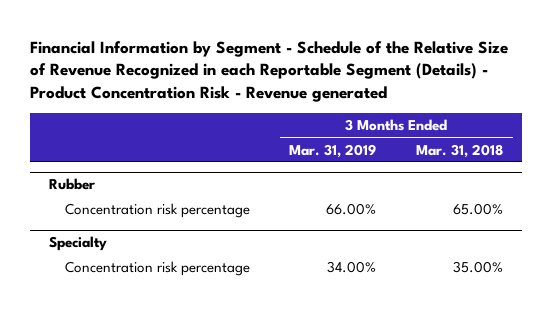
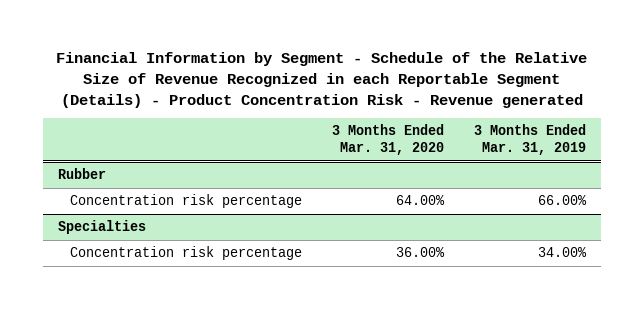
- | 3 Months Ended Mar. 31, 2019 | 3 Months Ended Mar. 31, 2018
+ | 3 Months Ended Mar. 31, 2020 | 3 Months Ended Mar. 31, 2019
- Specialty
+ Specialties

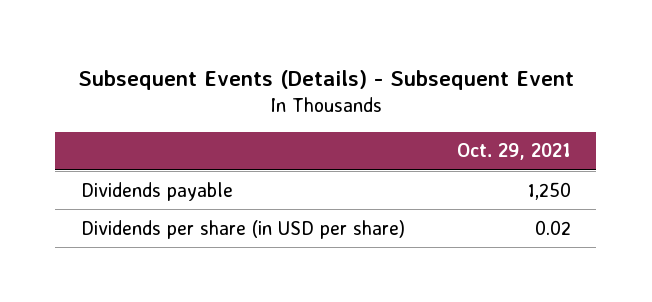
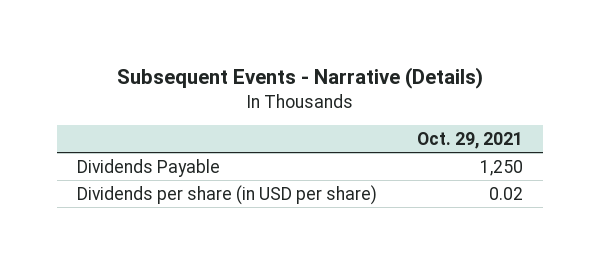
- Subsequent Events (Details) - Subsequent Event
+ Subsequent Events - Narrative (Details)
- Dividends payable | 1,250
+ Dividends Payable | 1,250

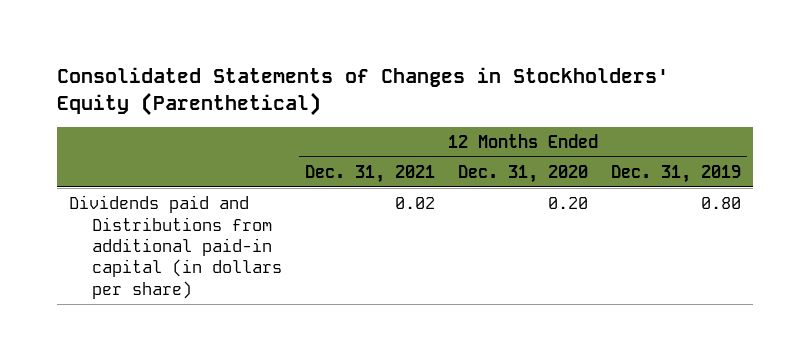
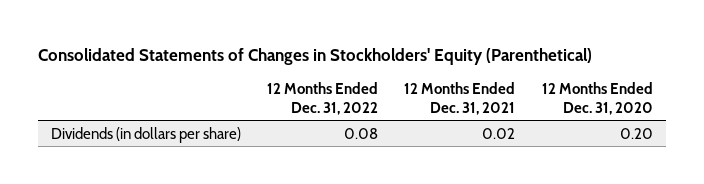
- | 12 Months Ended Dec. 31, 2021 | 12 Months Ended Dec. 31, 2020 | 12 Months Ended Dec. 31, 2019
+ | 12 Months Ended Dec. 31, 2022 | 12 Months Ended Dec. 31, 2021 | 12 Months Ended Dec. 31, 2020
- Dividends paid and Distributions from additional paid-in capital (in dollars per share) | 0.02 | 0.20 | 0.80
+ Dividends (in dollars per share) | 0.08 | 0.02 | 0.20

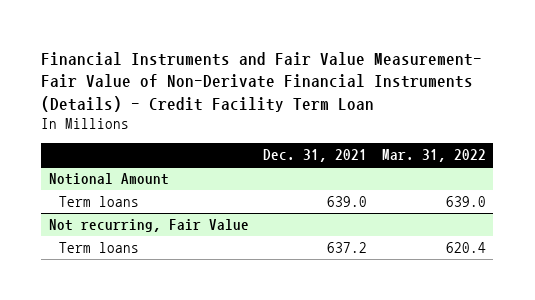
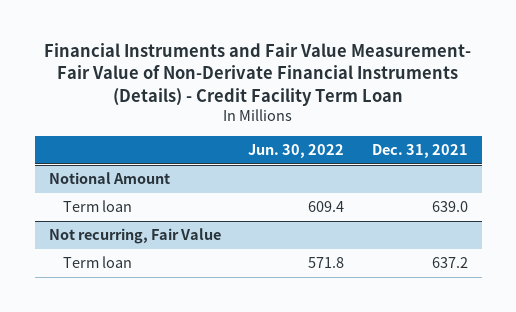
- | Dec. 31, 2021 | Mar. 31, 2022
+ | Jun. 30, 2022 | Dec. 31, 2021
@ Notional Amount
- Term loans | 639.0 | 639.0
+ Term loan | 609.4 | 639.0
@ Not recurring, Fair Value
- Term loans | 637.2 | 620.4
+ Term loan | 571.8 | 637.2

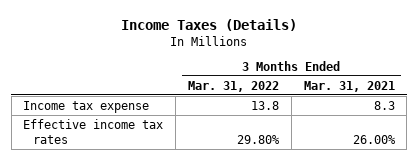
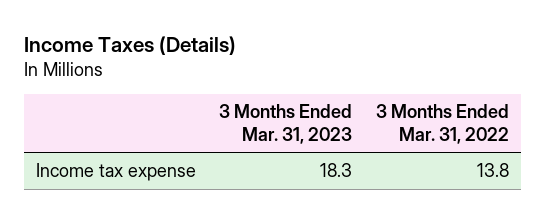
- | 3 Months Ended Mar. 31, 2022 | 3 Months Ended Mar. 31, 2021
+ | 3 Months Ended Mar. 31, 2023 | 3 Months Ended Mar. 31, 2022
- Effective income tax rates | 29.80% | 26.00%

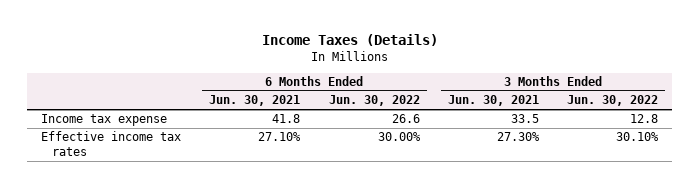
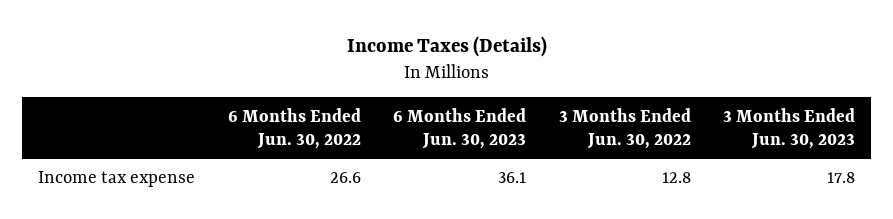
- | 6 Months Ended Jun. 30, 2021 | 6 Months Ended Jun. 30, 2022 | 3 Months Ended Jun. 30, 2021 | 3 Months Ended Jun. 30, 2022
+ | 6 Months Ended Jun. 30, 2022 | 6 Months Ended Jun. 30, 2023 | 3 Months Ended Jun. 30, 2022 | 3 Months Ended Jun. 30, 2023
- Effective income tax rates | 27.10% | 30.00% | 27.30% | 30.10%

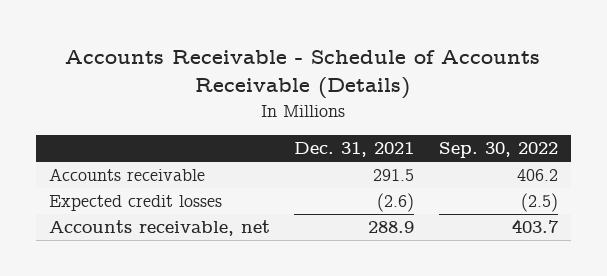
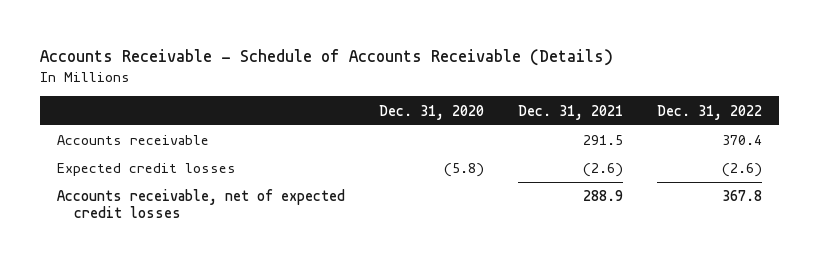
- | Dec. 31, 2021 | Sep. 30, 2022
+ | Dec. 31, 2020 | Dec. 31, 2021 | Dec. 31, 2022
- Accounts receivable, net | 288.9 | 403.7
+ Accounts receivable, net of expected credit losses | | 288.9 | 367.8

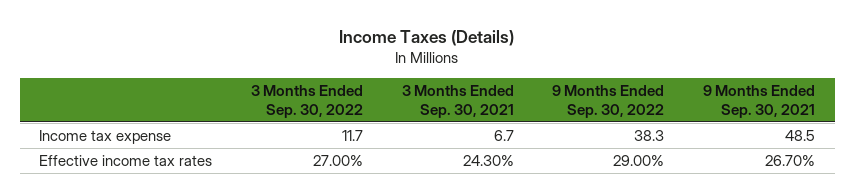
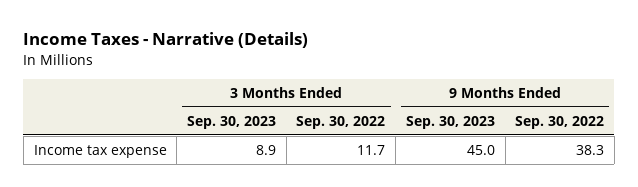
- Income Taxes (Details)
+ Income Taxes - Narrative (Details)
- | 3 Months Ended Sep. 30, 2022 | 3 Months Ended Sep. 30, 2021 | 9 Months Ended Sep. 30, 2022 | 9 Months Ended Sep. 30, 2021
+ | 3 Months Ended Sep. 30, 2023 | 3 Months Ended Sep. 30, 2022 | 9 Months Ended Sep. 30, 2023 | 9 Months Ended Sep. 30, 2022
- Effective income tax rates | 27.00% | 24.30% | 29.00% | 26.70%

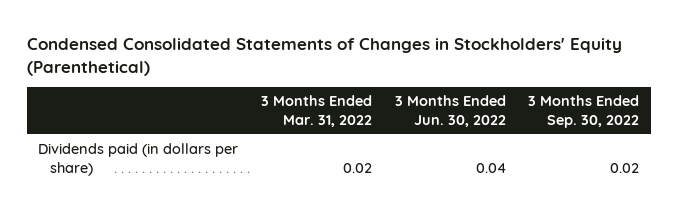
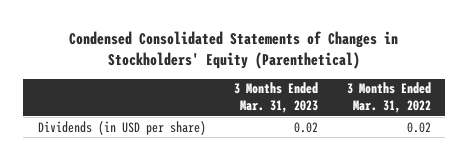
- | 3 Months Ended Mar. 31, 2022 | 3 Months Ended Jun. 30, 2022 | 3 Months Ended Sep. 30, 2022
+ | 3 Months Ended Mar. 31, 2023 | 3 Months Ended Mar. 31, 2022
- Dividends paid (in dollars per share) | 0.02 | 0.04 | 0.02
+ Dividends (in USD per share) | 0.02 | 0.02

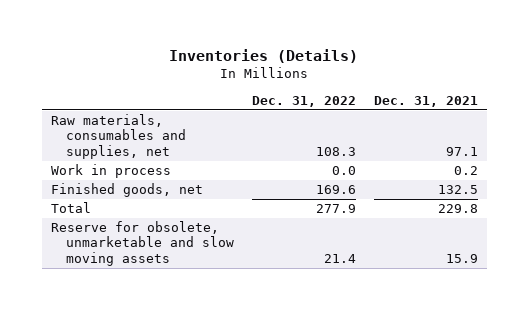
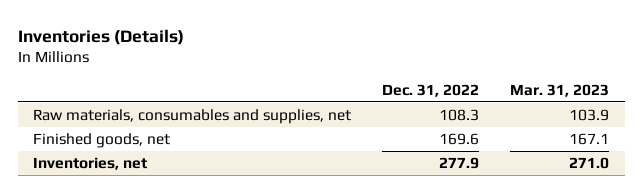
- | Dec. 31, 2022 | Dec. 31, 2021
+ | Dec. 31, 2022 | Mar. 31, 2023
- Work in process | 0.0 | 0.2
- Total | 277.9 | 229.8
- Reserve for obsolete, unmarketable and slow moving assets | 21.4 | 15.9
+ Inventories, net | 277.9 | 271.0

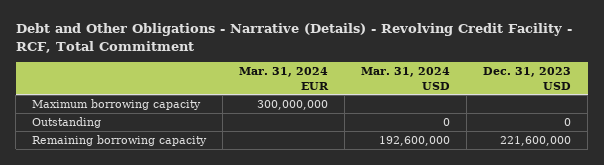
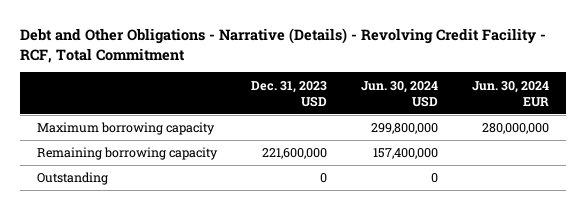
- | Mar. 31, 2024 EUR | Mar. 31, 2024 USD | Dec. 31, 2023 USD
+ | Dec. 31, 2023 USD | Jun. 30, 2024 USD | Jun. 30, 2024 EUR
moved down: Outstanding | 0 | 0 |

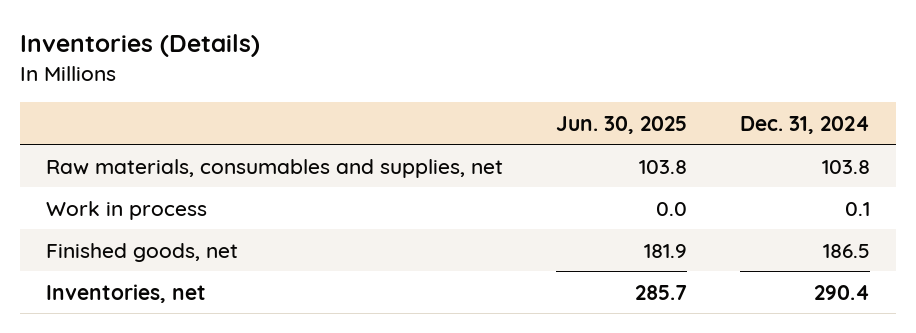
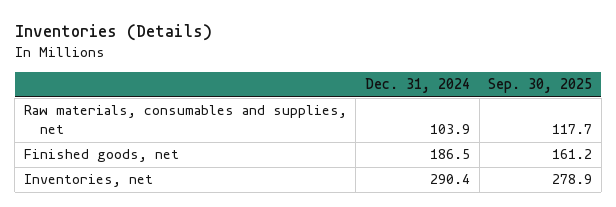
- | Jun. 30, 2025 | Dec. 31, 2024
+ | Dec. 31, 2024 | Sep. 30, 2025
- Raw materials, consumables and supplies, net | 103.8 | 103.8
- Work in process | 0.0 | 0.1
+ Raw materials, consumables and supplies, net | 103.9 | 117.7

